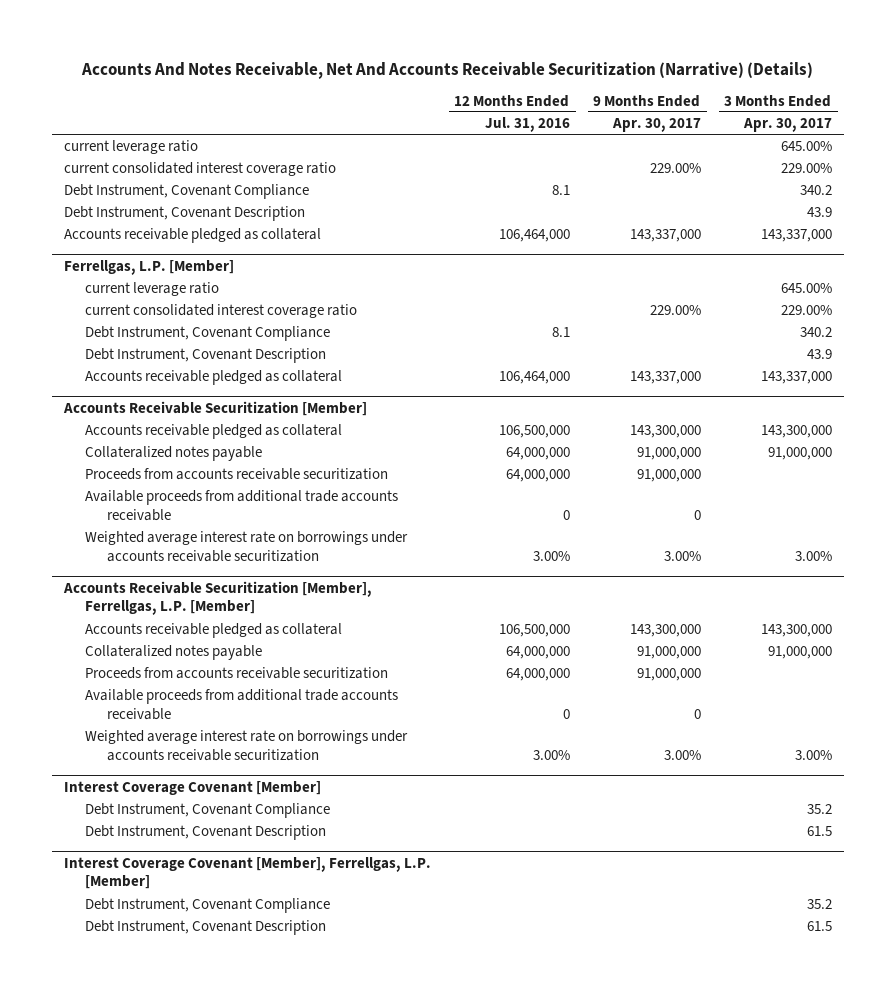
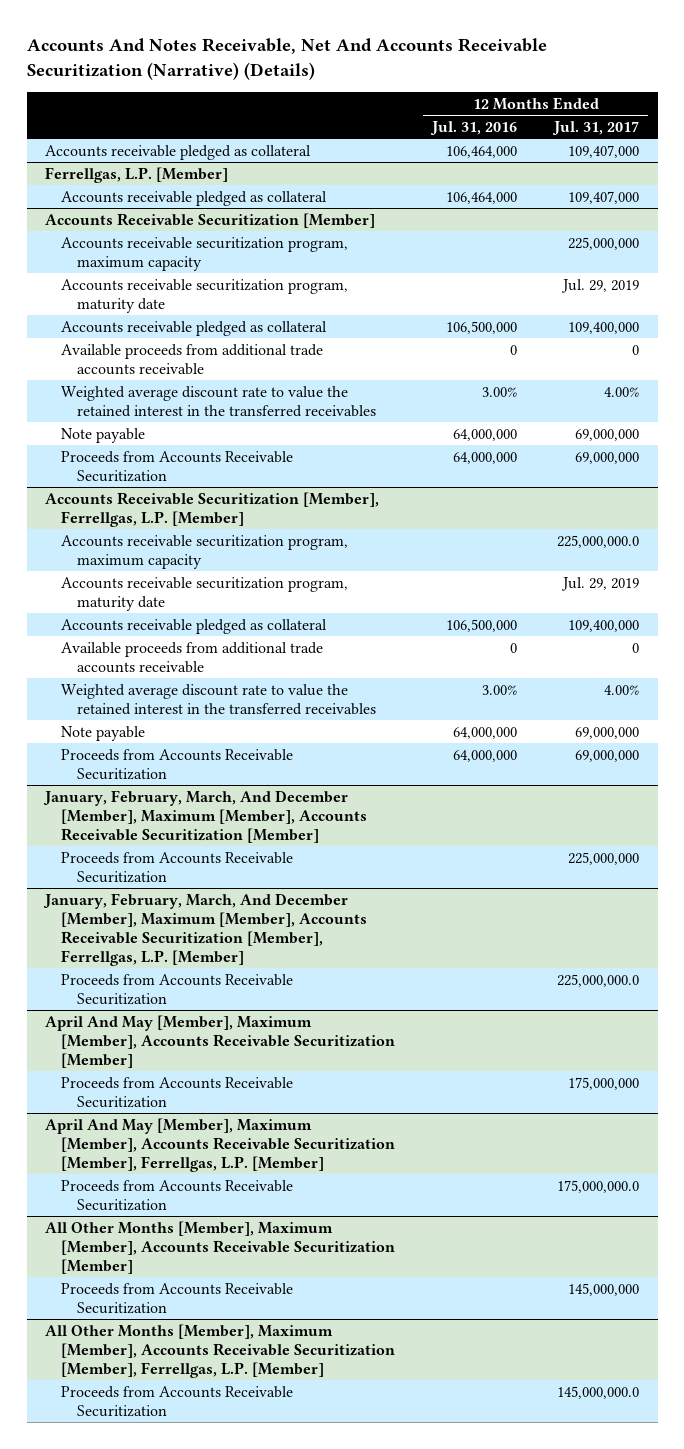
- | 12 Months Ended Jul. 31, 2016 | 9 Months Ended Apr. 30, 2017 | 3 Months Ended Apr. 30, 2017
+ | 12 Months Ended Jul. 31, 2016 | 12 Months Ended Jul. 31, 2017
- current leverage ratio | | | 645.00%
- current consolidated interest coverage ratio | | 229.00% | 229.00%
- Debt Instrument, Covenant Compliance | 8.1 | | 340.2
- Debt Instrument, Covenant Description | | | 43.9
@ Ferrellgas, L.P. [Member]
- current leverage ratio | | | 645.00%
- current consolidated interest coverage ratio | | 229.00% | 229.00%
- Debt Instrument, Covenant Compliance | 8.1 | | 340.2
- Debt Instrument, Covenant Description | | | 43.9
@ Accounts Receivable Securitization [Member]
+ Accounts receivable securitization program, maximum capacity | | 225,000,000
+ Accounts receivable securitization program, maturity date | | Jul. 29, 2019
- Collateralized notes payable | 64,000,000 | 91,000,000 | 91,000,000
- Proceeds from accounts receivable securitization | 64,000,000 | 91,000,000 |
- Weighted average interest rate on borrowings under accounts receivable securitization | 3.00% | 3.00% | 3.00%
+ Weighted average discount rate to value the retained interest in the transferred receivables | 3.00% | 4.00%
+ Note payable | 64,000,000 | 69,000,000
+ Proceeds from Accounts Receivable Securitization | 64,000,000 | 69,000,000
@ Accounts Receivable Securitization [Member], Ferrellgas, L.P. [Member]
+ Accounts receivable securitization program, maximum capacity | | 225,000,000.0
+ Accounts receivable securitization program, maturity date | | Jul. 29, 2019
- Collateralized notes payable | 64,000,000 | 91,000,000 | 91,000,000
- Proceeds from accounts receivable securitization | 64,000,000 | 91,000,000 |
- Weighted average interest rate on borrowings under accounts receivable securitization | 3.00% | 3.00% | 3.00%
- Interest Coverage Covenant [Member]
- Debt Instrument, Covenant Compliance | | | 35.2
- Debt Instrument, Covenant Description | | | 61.5
- Interest Coverage Covenant [Member], Ferrellgas, L.P. [Member]
- Debt Instrument, Covenant Compliance | | | 35.2
- Debt Instrument, Covenant Description | | | 61.5
@ Accounts Receivable Securitization [Member], Ferrellgas, L.P. [Member]
+ Weighted average discount rate to value the retained interest in the transferred receivables | 3.00% | 4.00%
+ Note payable | 64,000,000 | 69,000,000
+ Proceeds from Accounts Receivable Securitization | 64,000,000 | 69,000,000
+ January, February, March, And December [Member], Maximum [Member], Accounts Receivable Securitization [Member]
+ Proceeds from Accounts Receivable Securitization | | 225,000,000
+ January, February, March, And December [Member], Maximum [Member], Accounts Receivable Securitization [Member], Ferrellgas, L.P. [Member]
+ Proceeds from Accounts Receivable Securitization | | 225,000,000.0
+ April And May [Member], Maximum [Member], Accounts Receivable Securitization [Member]
+ Proceeds from Accounts Receivable Securitization | | 175,000,000
+ April And May [Member], Maximum [Member], Accounts Receivable Securitization [Member], Ferrellgas, L.P. [Member]
+ Proceeds from Accounts Receivable Securitization | | 175,000,000.0
+ All Other Months [Member], Maximum [Member], Accounts Receivable Securitization [Member]
+ Proceeds from Accounts Receivable Securitization | | 145,000,000
+ All Other Months [Member], Maximum [Member], Accounts Receivable Securitization [Member], Ferrellgas, L.P. [Member]
+ Proceeds from Accounts Receivable Securitization | | 145,000,000.0

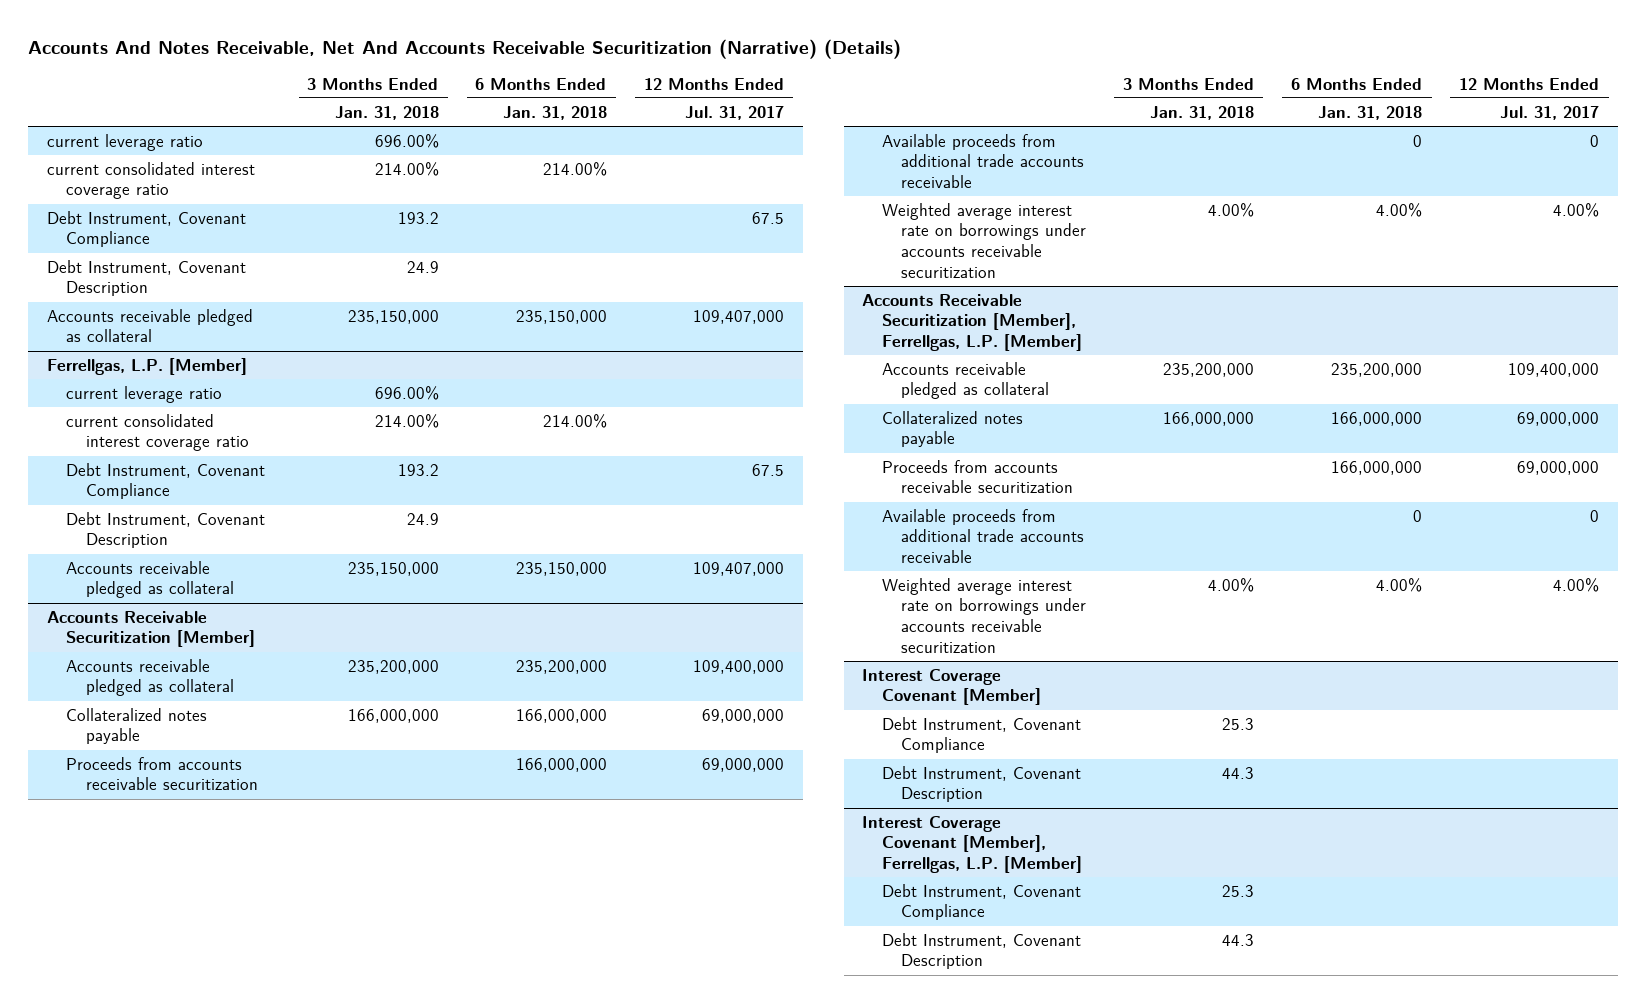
- | 12 Months Ended Jul. 31, 2016 | 12 Months Ended Jul. 31, 2017
+ | 3 Months Ended Jan. 31, 2018 | 6 Months Ended Jan. 31, 2018 | 12 Months Ended Jul. 31, 2017
+ current leverage ratio | 696.00% | |
+ current consolidated interest coverage ratio | 214.00% | 214.00% |
+ Debt Instrument, Covenant Compliance | 193.2 | | 67.5
+ Debt Instrument, Covenant Description | 24.9 | |
@ Ferrellgas, L.P. [Member]
+ current leverage ratio | 696.00% | |
+ current consolidated interest coverage ratio | 214.00% | 214.00% |
+ Debt Instrument, Covenant Compliance | 193.2 | | 67.5
+ Debt Instrument, Covenant Description | 24.9 | |
@ Accounts Receivable Securitization [Member]
- Accounts receivable securitization program, maximum capacity | | 225,000,000
- Accounts receivable securitization program, maturity date | | Jul. 29, 2019
+ Collateralized notes payable | 166,000,000 | 166,000,000 | 69,000,000
+ Proceeds from accounts receivable securitization | | 166,000,000 | 69,000,000
- Weighted average discount rate to value the retained interest in the transferred receivables | 3.00% | 4.00%
- Note payable | 64,000,000 | 69,000,000
- Proceeds from Accounts Receivable Securitization | 64,000,000 | 69,000,000
+ Weighted average interest rate on borrowings under accounts receivable securitization | 4.00% | 4.00% | 4.00%
@ Accounts Receivable Securitization [Member], Ferrellgas, L.P. [Member]
- Accounts receivable securitization program, maximum capacity | | 225,000,000.0
- Accounts receivable securitization program, maturity date | | Jul. 29, 2019
+ Collateralized notes payable | 166,000,000 | 166,000,000 | 69,000,000
+ Proceeds from accounts receivable securitization | | 166,000,000 | 69,000,000
- Weighted average discount rate to value the retained interest in the transferred receivables | 3.00% | 4.00%
- Note payable | 64,000,000 | 69,000,000
- Proceeds from Accounts Receivable Securitization | 64,000,000 | 69,000,000
- January, February, March, And December [Member], Maximum [Member], Accounts Receivable Securitization [Member]
- Proceeds from Accounts Receivable Securitization | | 225,000,000
- January, February, March, And December [Member], Maximum [Member], Accounts Receivable Securitization [Member], Ferrellgas, L.P. [Member]
- Proceeds from Accounts Receivable Securitization | | 225,000,000.0
- April And May [Member], Maximum [Member], Accounts Receivable Securitization [Member]
- Proceeds from Accounts Receivable Securitization | | 175,000,000
- April And May [Member], Maximum [Member], Accounts Receivable Securitization [Member], Ferrellgas, L.P. [Member]
- Proceeds from Accounts Receivable Securitization | | 175,000,000.0
- All Other Months [Member], Maximum [Member], Accounts Receivable Securitization [Member]
- Proceeds from Accounts Receivable Securitization | | 145,000,000
- All Other Months [Member], Maximum [Member], Accounts Receivable Securitization [Member], Ferrellgas, L.P. [Member]
- Proceeds from Accounts Receivable Securitization | | 145,000,000.0
@ Accounts Receivable Securitization [Member], Ferrellgas, L.P. [Member]
+ Weighted average interest rate on borrowings under accounts receivable securitization | 4.00% | 4.00% | 4.00%
+ Interest Coverage Covenant [Member]
+ Debt Instrument, Covenant Compliance | 25.3 | |
+ Debt Instrument, Covenant Description | 44.3 | |
+ Interest Coverage Covenant [Member], Ferrellgas, L.P. [Member]
+ Debt Instrument, Covenant Compliance | 25.3 | |
+ Debt Instrument, Covenant Description | 44.3 | |

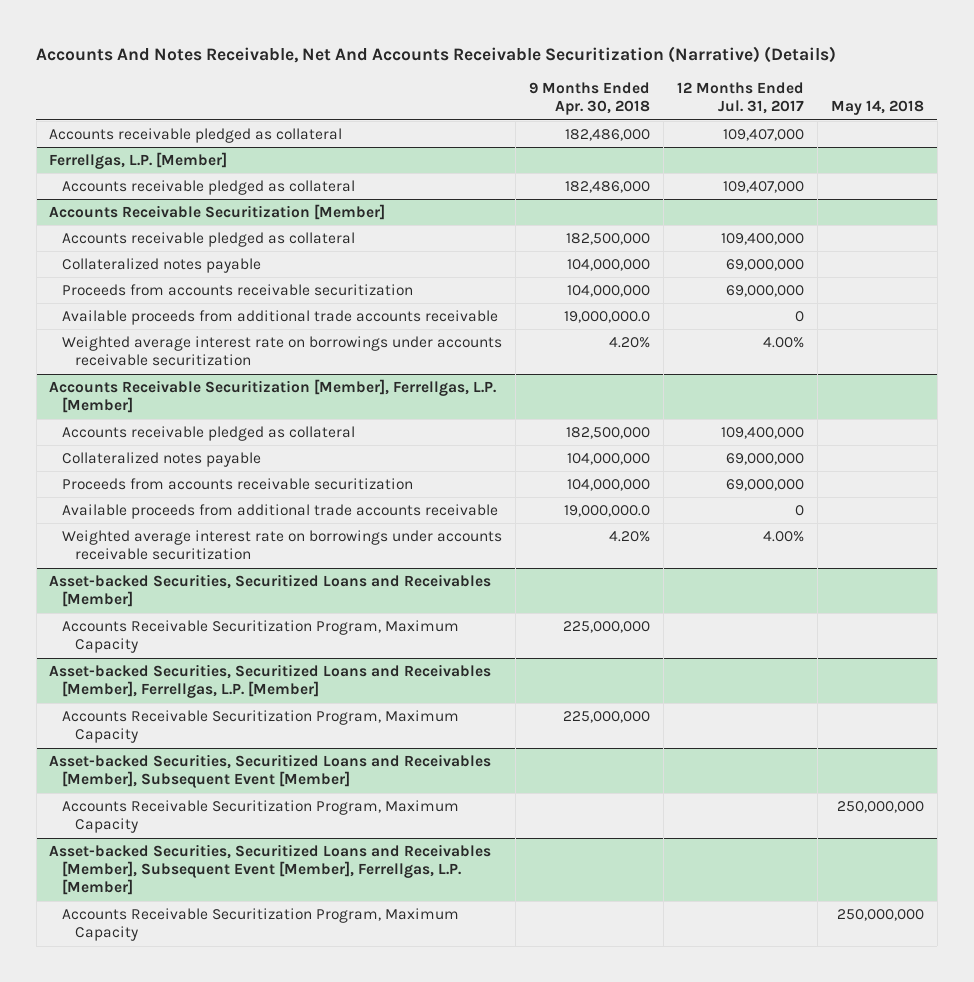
- | 3 Months Ended Jan. 31, 2018 | 6 Months Ended Jan. 31, 2018 | 12 Months Ended Jul. 31, 2017
+ | 9 Months Ended Apr. 30, 2018 | 12 Months Ended Jul. 31, 2017 | May 14, 2018
- current leverage ratio | 696.00% | |
- current consolidated interest coverage ratio | 214.00% | 214.00% |
- Debt Instrument, Covenant Compliance | 193.2 | | 67.5
- Debt Instrument, Covenant Description | 24.9 | |
@ Ferrellgas, L.P. [Member]
- current leverage ratio | 696.00% | |
- current consolidated interest coverage ratio | 214.00% | 214.00% |
- Debt Instrument, Covenant Compliance | 193.2 | | 67.5
- Debt Instrument, Covenant Description | 24.9 | |
- Interest Coverage Covenant [Member]
- Debt Instrument, Covenant Compliance | 25.3 | |
- Debt Instrument, Covenant Description | 44.3 | |
- Interest Coverage Covenant [Member], Ferrellgas, L.P. [Member]
- Debt Instrument, Covenant Compliance | 25.3 | |
- Debt Instrument, Covenant Description | 44.3 | |
+ Asset-backed Securities, Securitized Loans and Receivables [Member]
+ Accounts Receivable Securitization Program, Maximum Capacity | 225,000,000 | |
+ Asset-backed Securities, Securitized Loans and Receivables [Member], Ferrellgas, L.P. [Member]
+ Accounts Receivable Securitization Program, Maximum Capacity | 225,000,000 | |
+ Asset-backed Securities, Securitized Loans and Receivables [Member], Subsequent Event [Member]
+ Accounts Receivable Securitization Program, Maximum Capacity | | | 250,000,000
+ Asset-backed Securities, Securitized Loans and Receivables [Member], Subsequent Event [Member], Ferrellgas, L.P. [Member]
+ Accounts Receivable Securitization Program, Maximum Capacity | | | 250,000,000

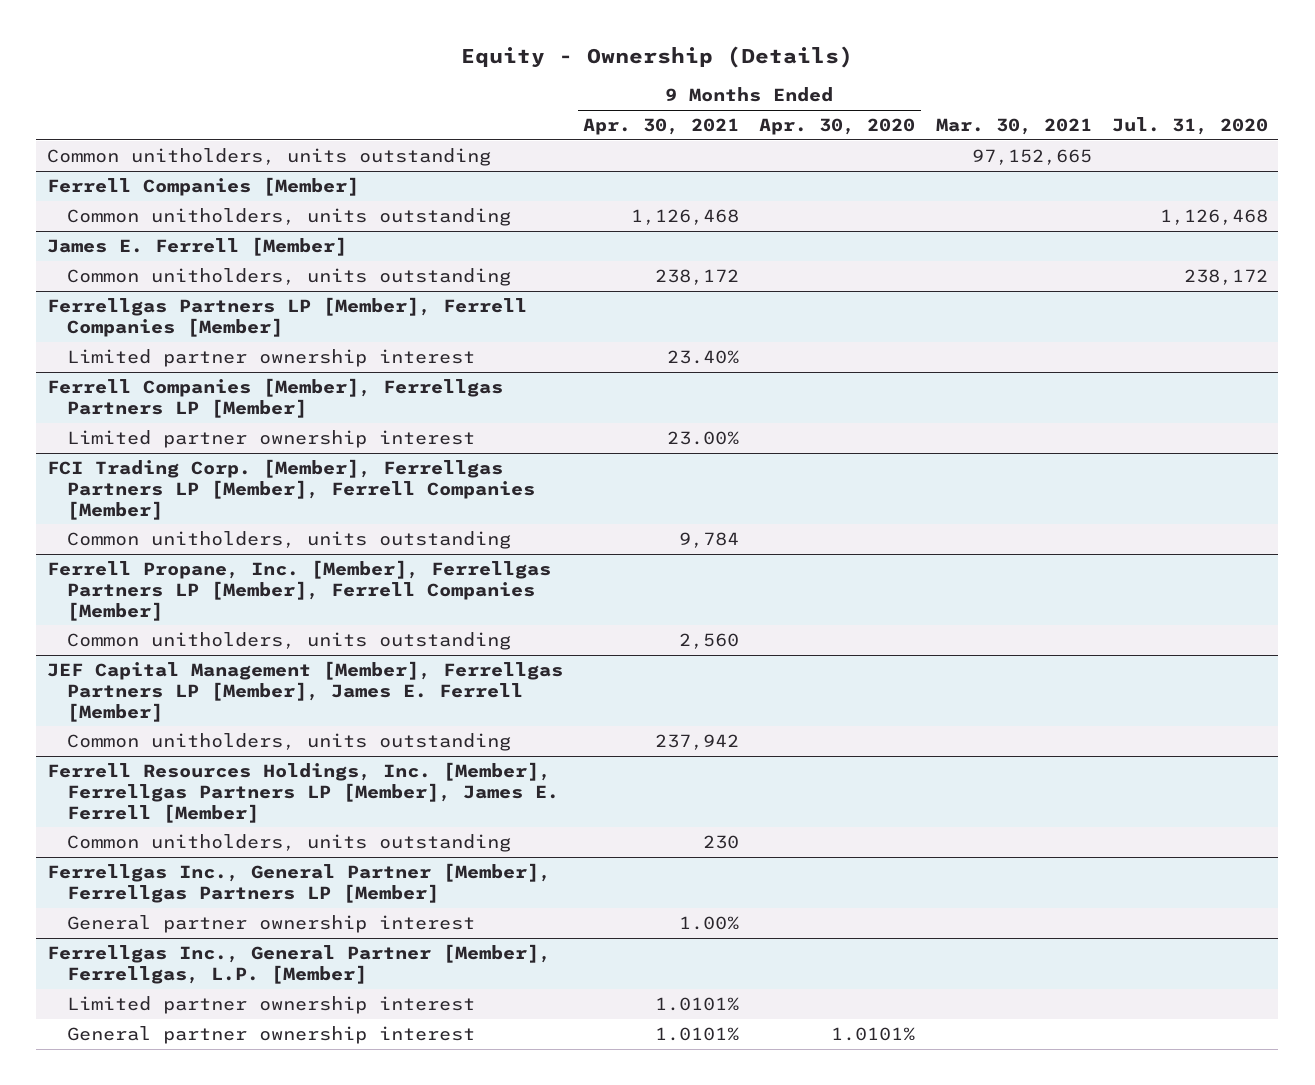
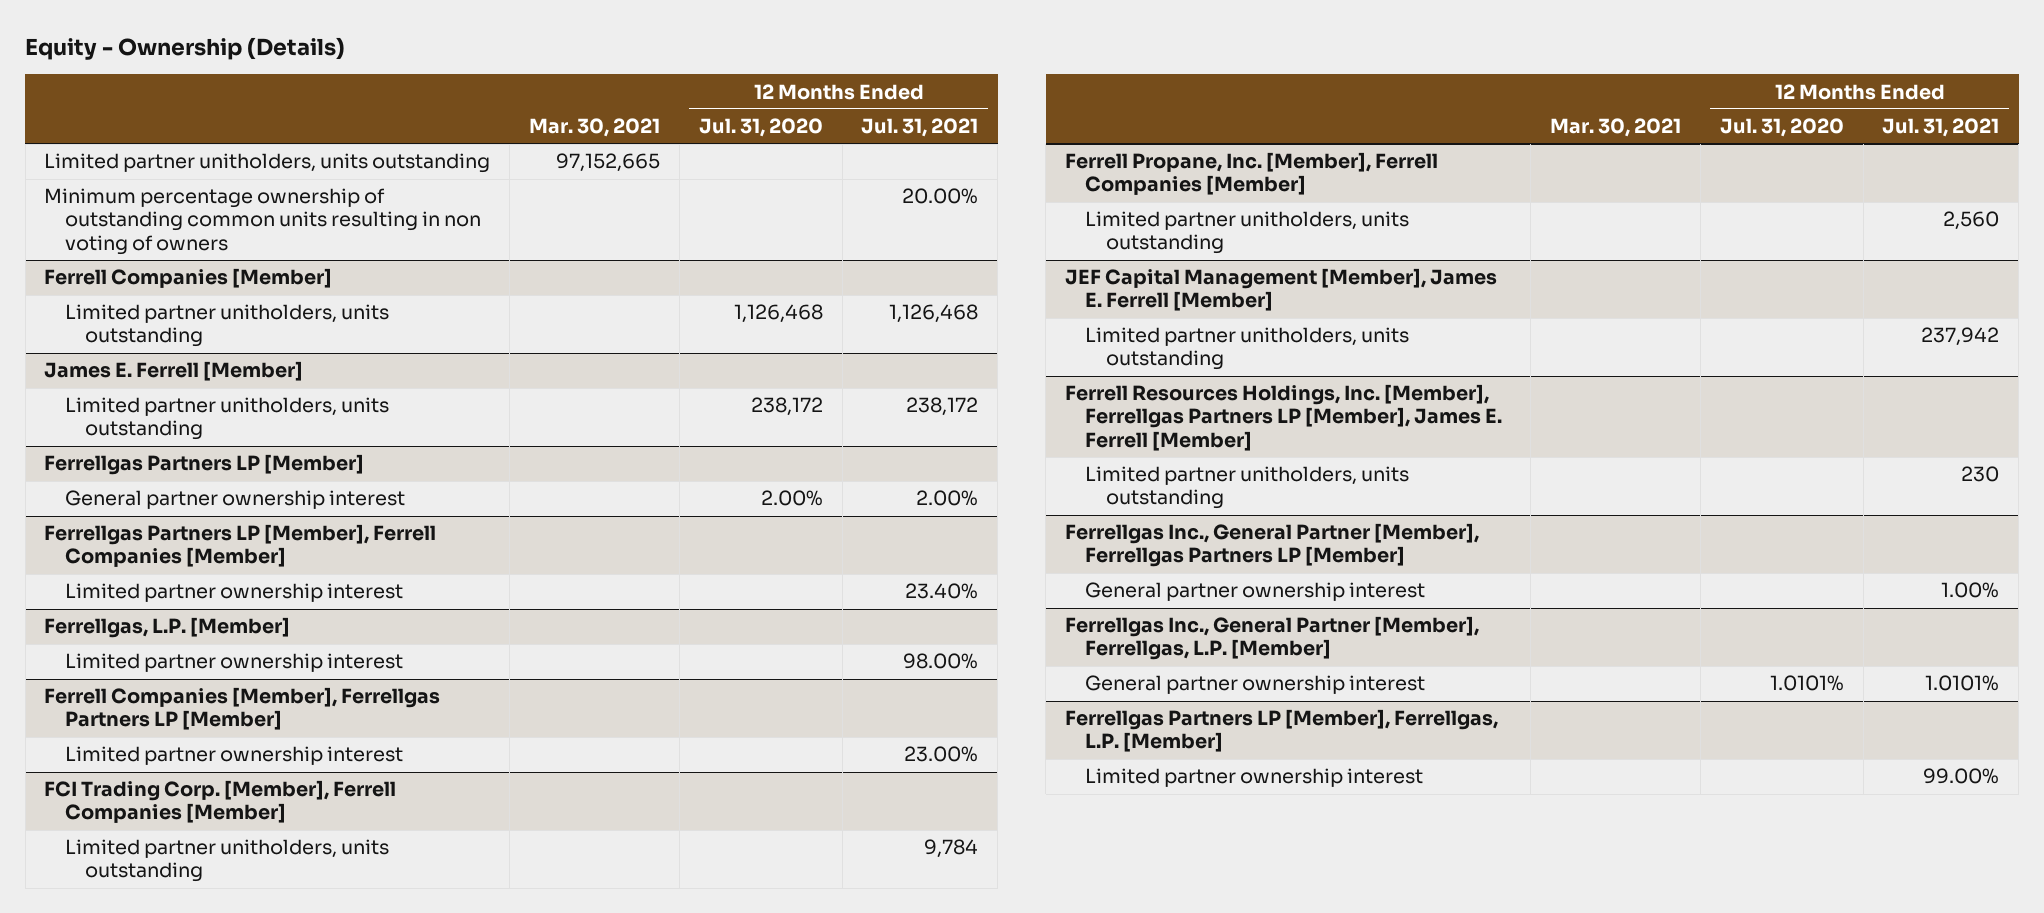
- | 9 Months Ended Apr. 30, 2021 | 9 Months Ended Apr. 30, 2020 | Mar. 30, 2021 | Jul. 31, 2020
+ | Mar. 30, 2021 | 12 Months Ended Jul. 31, 2020 | 12 Months Ended Jul. 31, 2021
- Common unitholders, units outstanding | | | 97,152,665 |
+ Limited partner unitholders, units outstanding | 97,152,665 | |
+ Minimum percentage ownership of outstanding common units resulting in non voting of owners | | | 20.00%
@ Ferrell Companies [Member]
- Common unitholders, units outstanding | 1,126,468 | | | 1,126,468
+ Limited partner unitholders, units outstanding | | 1,126,468 | 1,126,468
@ James E. Ferrell [Member]
- Common unitholders, units outstanding | 238,172 | | | 238,172
+ Limited partner unitholders, units outstanding | | 238,172 | 238,172
+ Ferrellgas Partners LP [Member]
+ General partner ownership interest | | 2.00% | 2.00%
+ Ferrellgas, L.P. [Member]
+ Limited partner ownership interest | | | 98.00%
- FCI Trading Corp. [Member], Ferrellgas Partners LP [Member], Ferrell Companies [Member]
- Common unitholders, units outstanding | 9,784 | | |
- Ferrell Propane, Inc. [Member], Ferrellgas Partners LP [Member], Ferrell Companies [Member]
- Common unitholders, units outstanding | 2,560 | | |
- JEF Capital Management [Member], Ferrellgas Partners LP [Member], James E. Ferrell [Member]
- Common unitholders, units outstanding | 237,942 | | |
+ FCI Trading Corp. [Member], Ferrell Companies [Member]
+ Limited partner unitholders, units outstanding | | | 9,784
+ Ferrell Propane, Inc. [Member], Ferrell Companies [Member]
+ Limited partner unitholders, units outstanding | | | 2,560
+ JEF Capital Management [Member], James E. Ferrell [Member]
+ Limited partner unitholders, units outstanding | | | 237,942
@ Ferrell Resources Holdings, Inc. [Member], Ferrellgas Partners LP [Member], James E. Ferrell [Member]
- Common unitholders, units outstanding | 230 | | |
+ Limited partner unitholders, units outstanding | | | 230
@ Ferrellgas Inc., General Partner [Member], Ferrellgas, L.P. [Member]
- Limited partner ownership interest | 1.0101% | | |
+ Ferrellgas Partners LP [Member], Ferrellgas, L.P. [Member]
+ Limited partner ownership interest | | | 99.00%

